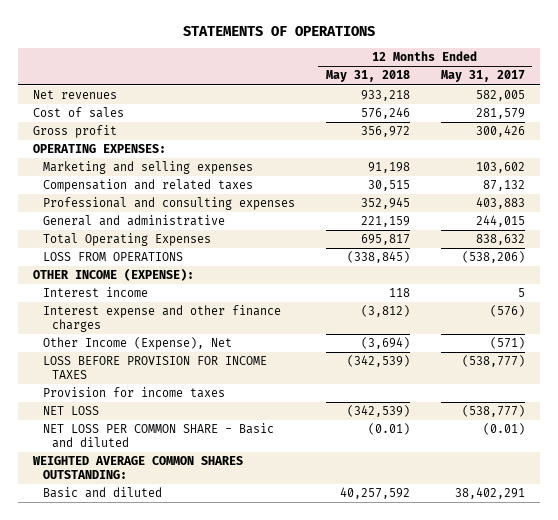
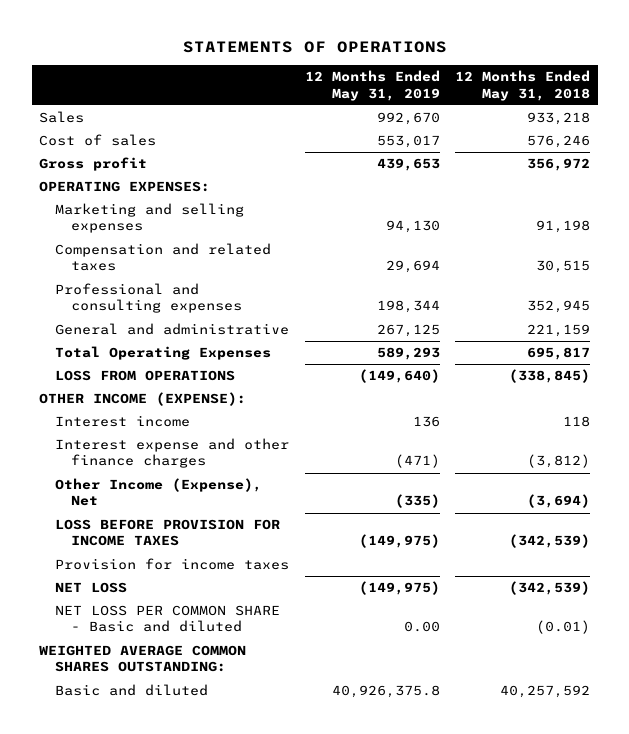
- | 12 Months Ended May 31, 2018 | 12 Months Ended May 31, 2017
+ | 12 Months Ended May 31, 2019 | 12 Months Ended May 31, 2018
- Net revenues | 933,218 | 582,005
+ Sales | 992,670 | 933,218

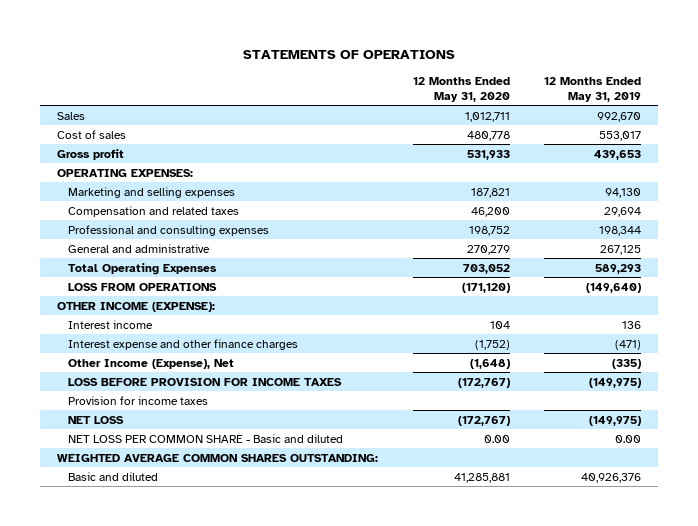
- | 12 Months Ended May 31, 2019 | 12 Months Ended May 31, 2018
+ | 12 Months Ended May 31, 2020 | 12 Months Ended May 31, 2019
- Basic and diluted | 40,926,375.8 | 40,257,592
+ Basic and diluted | 41,285,881 | 40,926,376

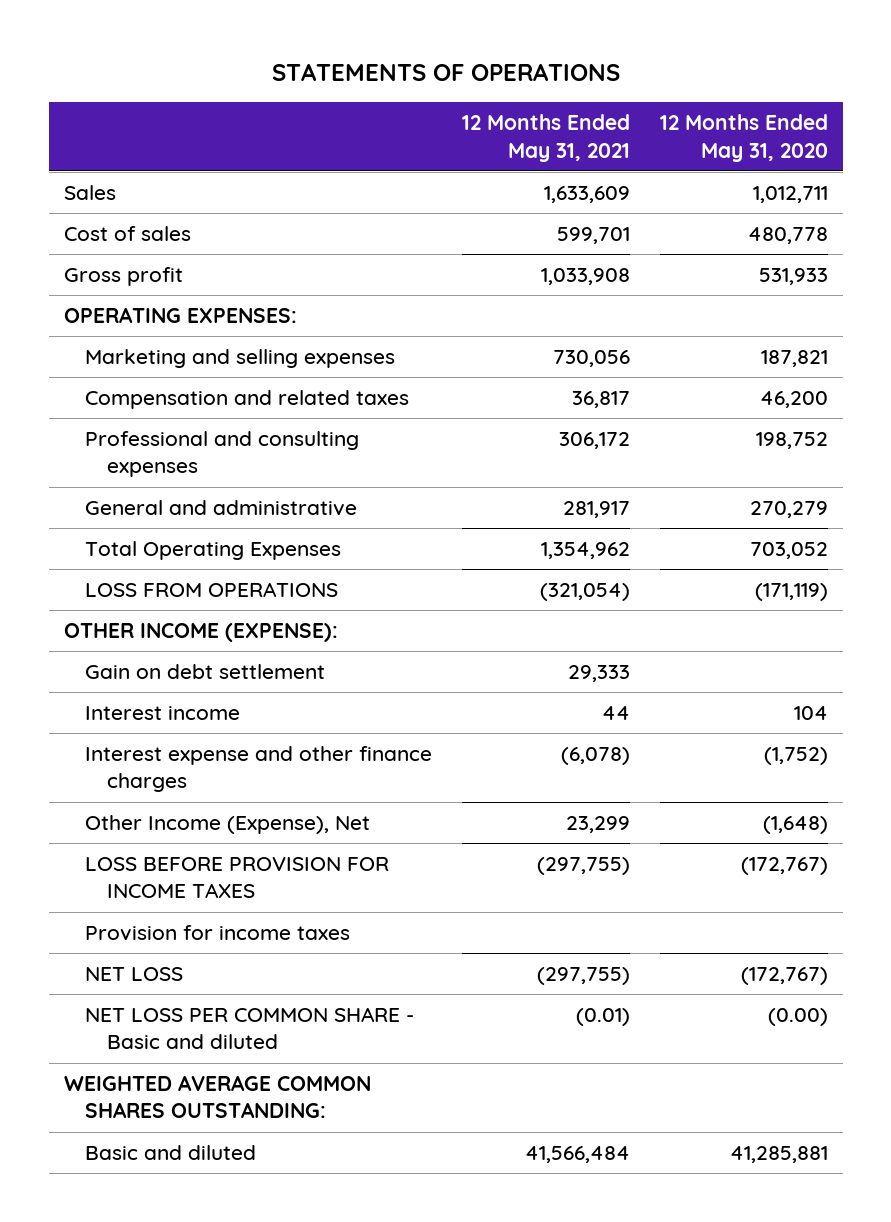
- | 12 Months Ended May 31, 2020 | 12 Months Ended May 31, 2019
+ | 12 Months Ended May 31, 2021 | 12 Months Ended May 31, 2020
- LOSS FROM OPERATIONS | (171,120) | (149,640)
+ LOSS FROM OPERATIONS | (321,054) | (171,119)
+ Gain on debt settlement | 29,333 |
- NET LOSS PER COMMON SHARE - Basic and diluted | 0.00 | 0.00
+ NET LOSS PER COMMON SHARE - Basic and diluted | (0.01) | (0.00)

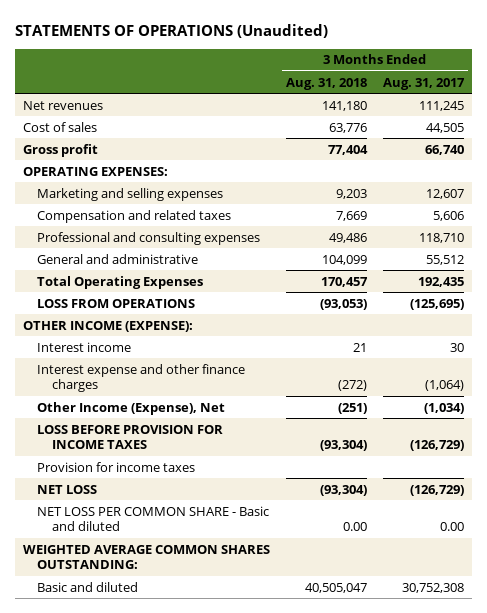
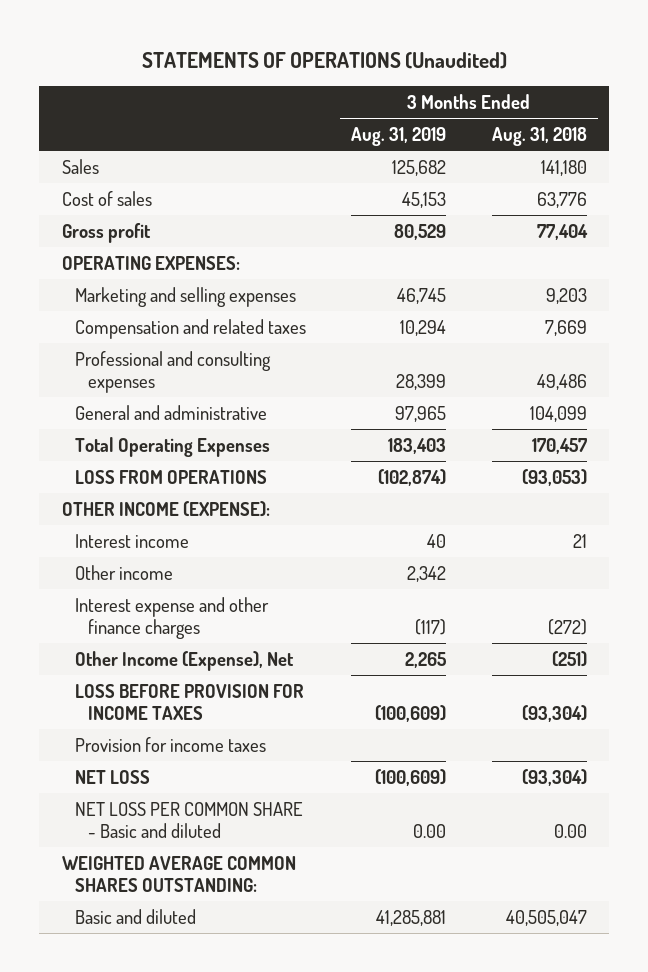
- | 3 Months Ended Aug. 31, 2018 | 3 Months Ended Aug. 31, 2017
+ | 3 Months Ended Aug. 31, 2019 | 3 Months Ended Aug. 31, 2018
- Net revenues | 141,180 | 111,245
+ Sales | 125,682 | 141,180
+ Other income | 2,342 |

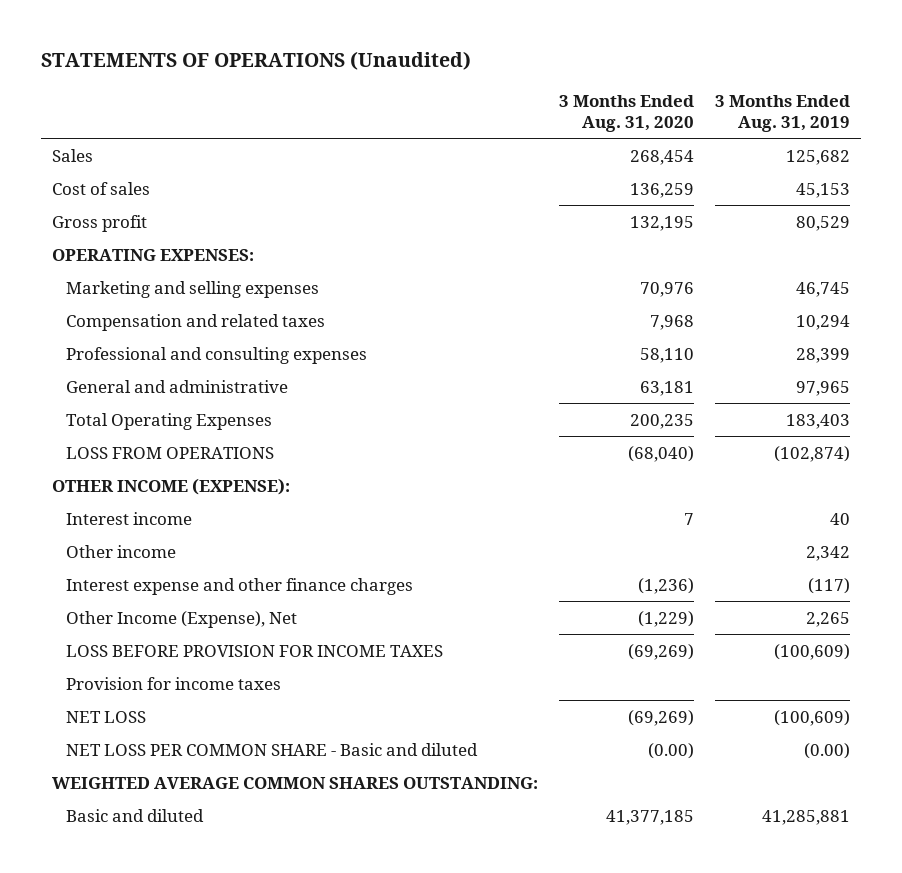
- | 3 Months Ended Aug. 31, 2019 | 3 Months Ended Aug. 31, 2018
+ | 3 Months Ended Aug. 31, 2020 | 3 Months Ended Aug. 31, 2019
- NET LOSS PER COMMON SHARE - Basic and diluted | 0.00 | 0.00
+ NET LOSS PER COMMON SHARE - Basic and diluted | (0.00) | (0.00)

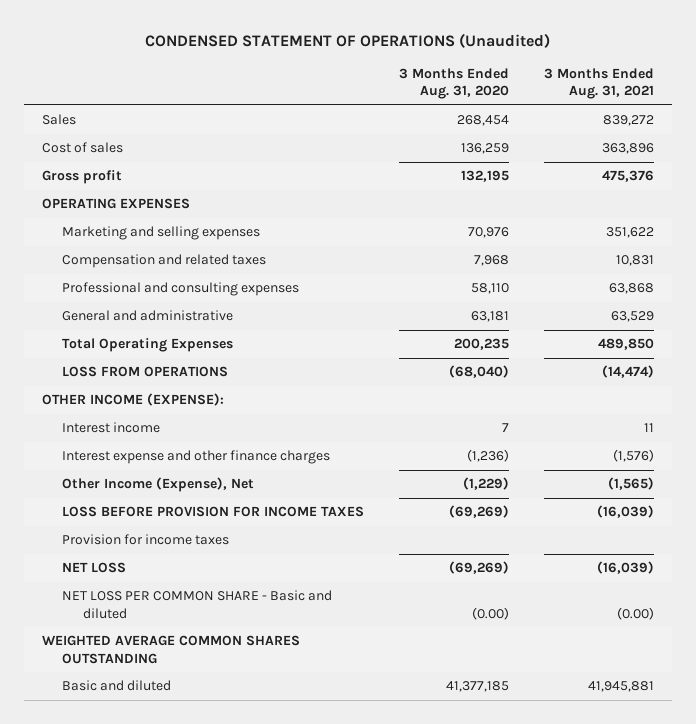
- STATEMENTS OF OPERATIONS (Unaudited)
+ CONDENSED STATEMENT OF OPERATIONS (Unaudited)
- | 3 Months Ended Aug. 31, 2020 | 3 Months Ended Aug. 31, 2019
+ | 3 Months Ended Aug. 31, 2020 | 3 Months Ended Aug. 31, 2021
- OPERATING EXPENSES:
+ OPERATING EXPENSES
- Other income | | 2,342
- WEIGHTED AVERAGE COMMON SHARES OUTSTANDING:
+ WEIGHTED AVERAGE COMMON SHARES OUTSTANDING

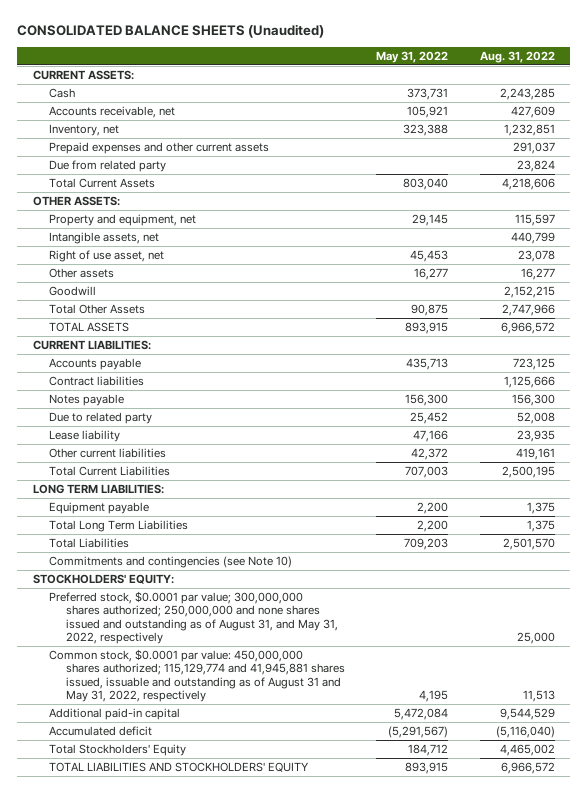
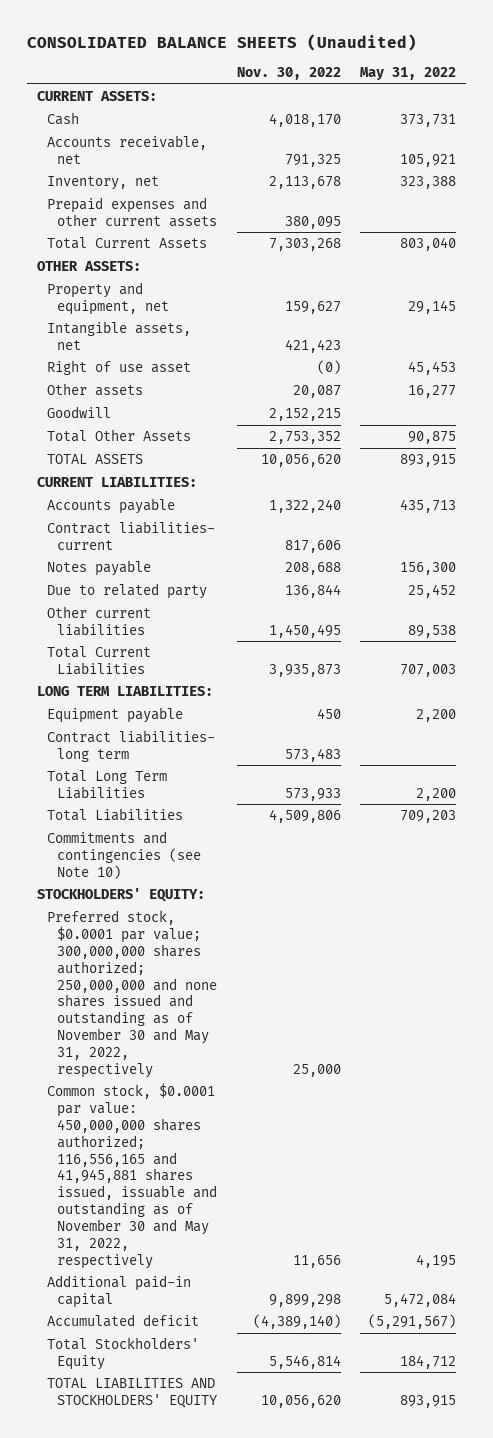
- | May 31, 2022 | Aug. 31, 2022
+ | Nov. 30, 2022 | May 31, 2022
- Due from related party | | 23,824
- Right of use asset, net | 45,453 | 23,078
+ Right of use asset | (0) | 45,453
- Contract liabilities | | 1,125,666
+ Contract liabilities- current | 817,606 |
- Lease liability | 47,166 | 23,935
- Other current liabilities | 42,372 | 419,161
+ Other current liabilities | 1,450,495 | 89,538
+ Contract liabilities- long term | 573,483 |
- Preferred stock, $0.0001 par value; 300,000,000 shares authorized; 250,000,000 and none shares issued and outstanding as of August 31, and May 31, 2022, respectively | | 25,000
- Common stock, $0.0001 par value: 450,000,000 shares authorized; 115,129,774 and 41,945,881 shares issued, issuable and outstanding as of August 31 and May 31, 2022, respectively | 4,195 | 11,513
+ Preferred stock, $0.0001 par value; 300,000,000 shares authorized; 250,000,000 and none shares issued and outstanding as of November 30 and May 31, 2022, respectively | 25,000 |
+ Common stock, $0.0001 par value: 450,000,000 shares authorized; 116,556,165 and 41,945,881 shares issued, issuable and outstanding as of November 30 and May 31, 2022, respectively | 11,656 | 4,195

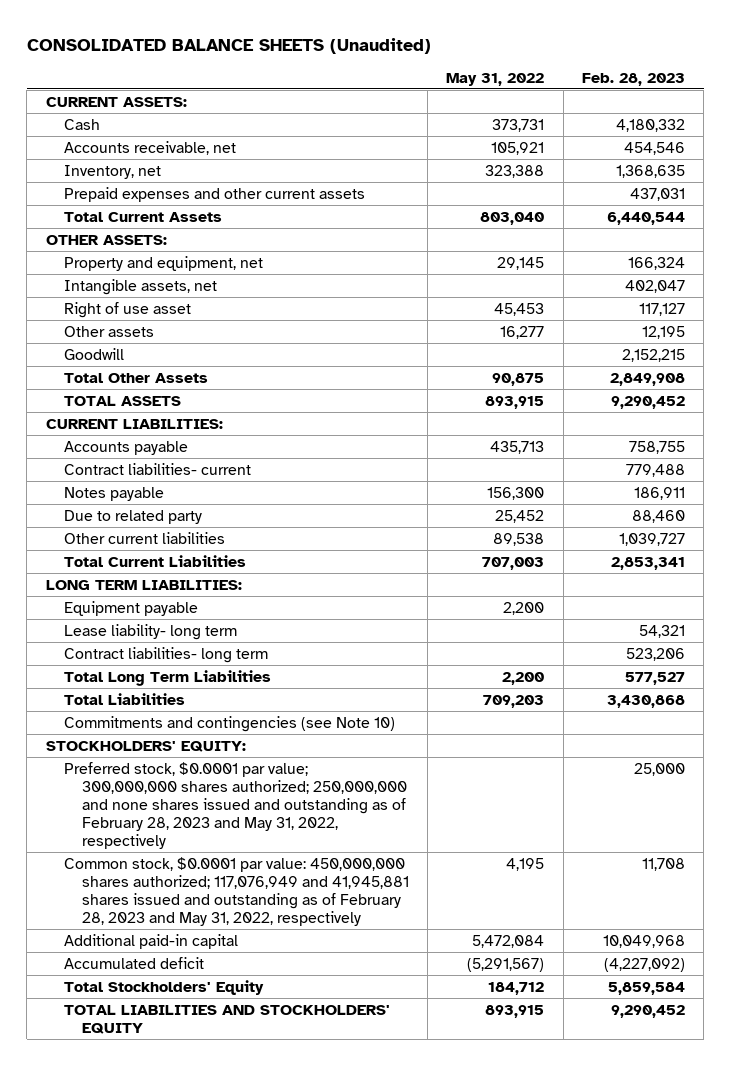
- | Nov. 30, 2022 | May 31, 2022
+ | May 31, 2022 | Feb. 28, 2023
+ Lease liability- long term | | 54,321
- Preferred stock, $0.0001 par value; 300,000,000 shares authorized; 250,000,000 and none shares issued and outstanding as of November 30 and May 31, 2022, respectively | 25,000 |
- Common stock, $0.0001 par value: 450,000,000 shares authorized; 116,556,165 and 41,945,881 shares issued, issuable and outstanding as of November 30 and May 31, 2022, respectively | 11,656 | 4,195
+ Preferred stock, $0.0001 par value; 300,000,000 shares authorized; 250,000,000 and none shares issued and outstanding as of February 28, 2023 and May 31, 2022, respectively | | 25,000
+ Common stock, $0.0001 par value: 450,000,000 shares authorized; 117,076,949 and 41,945,881 shares issued and outstanding as of February 28, 2023 and May 31, 2022, respectively | 4,195 | 11,708

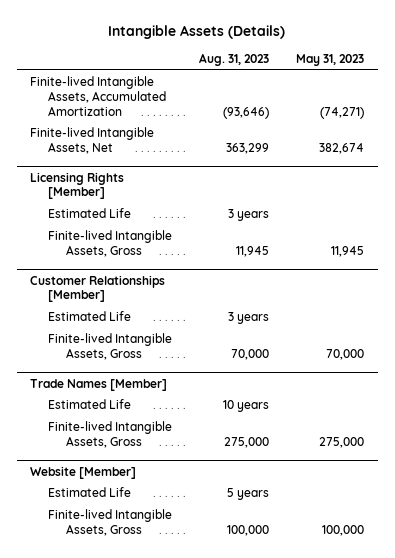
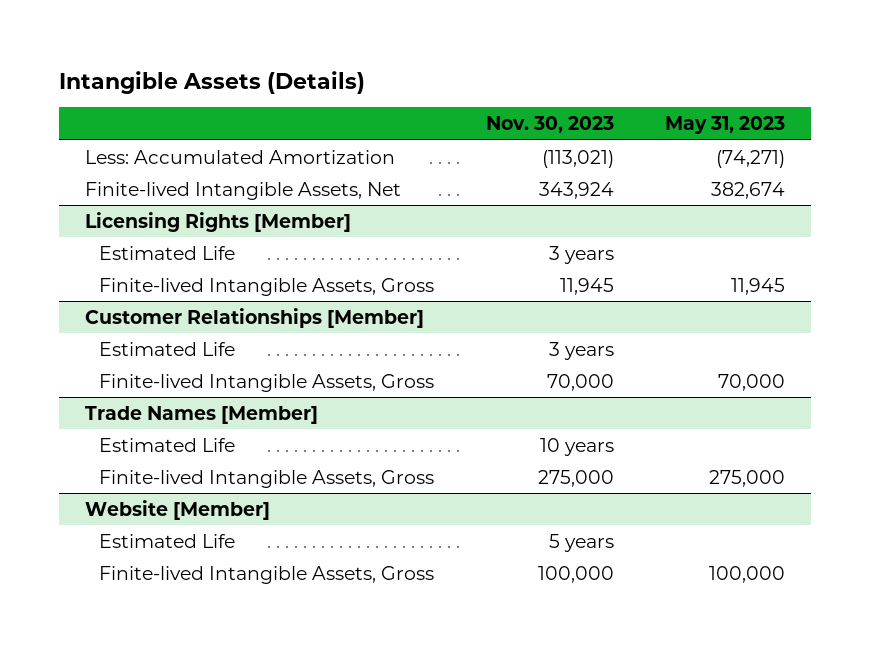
- | Aug. 31, 2023 | May 31, 2023
+ | Nov. 30, 2023 | May 31, 2023
- Finite-lived Intangible Assets, Accumulated Amortization | (93,646) | (74,271)
+ Less: Accumulated Amortization | (113,021) | (74,271)

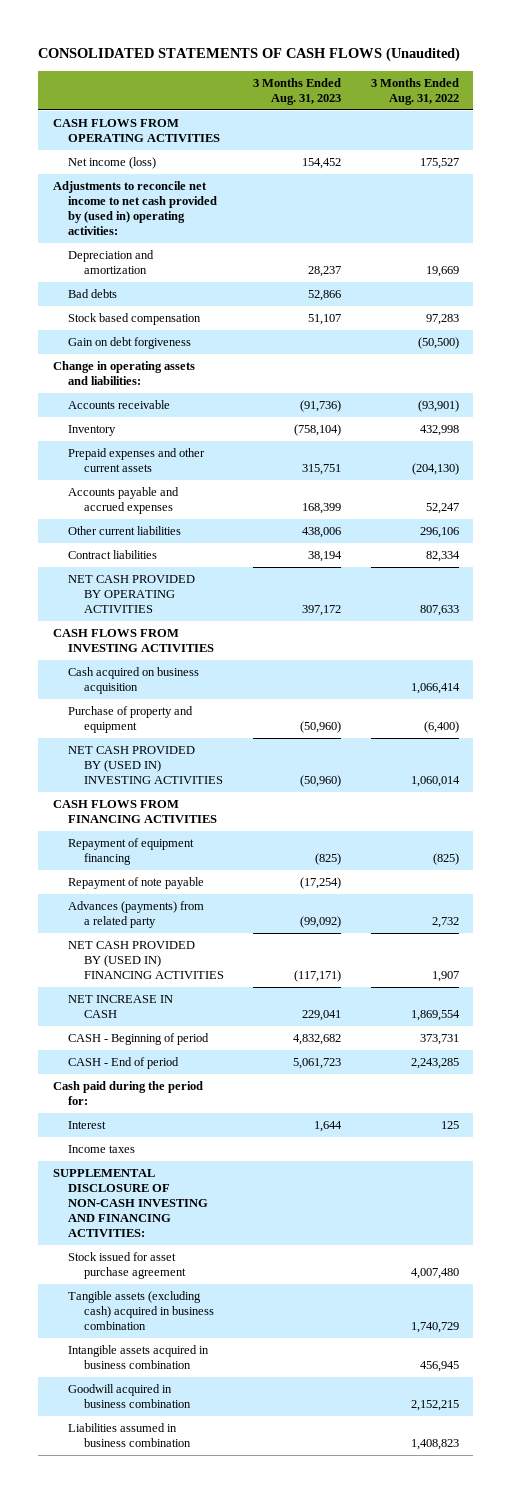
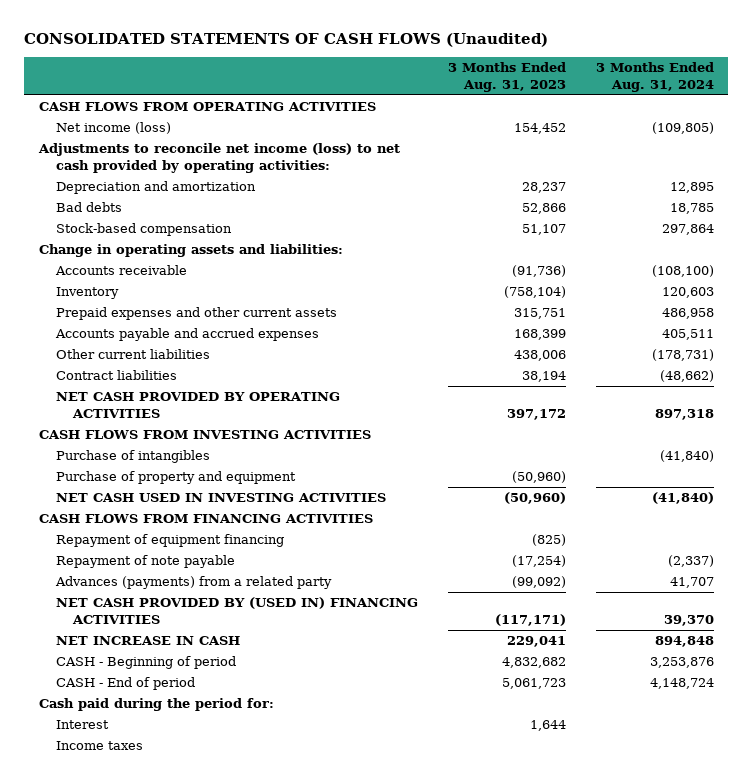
- | 3 Months Ended Aug. 31, 2023 | 3 Months Ended Aug. 31, 2022
+ | 3 Months Ended Aug. 31, 2023 | 3 Months Ended Aug. 31, 2024
- Adjustments to reconcile net income to net cash provided by (used in) operating activities:
+ Adjustments to reconcile net income (loss) to net cash provided by operating activities:
- Stock based compensation | 51,107 | 97,283
- Gain on debt forgiveness | | (50,500)
+ Stock-based compensation | 51,107 | 297,864
- Cash acquired on business acquisition | | 1,066,414
+ Purchase of intangibles | | (41,840)
- NET CASH PROVIDED BY (USED IN) INVESTING ACTIVITIES | (50,960) | 1,060,014
+ NET CASH USED IN INVESTING ACTIVITIES | (50,960) | (41,840)
- SUPPLEMENTAL DISCLOSURE OF NON-CASH INVESTING AND FINANCING ACTIVITIES:
- Stock issued for asset purchase agreement | | 4,007,480
- Tangible assets (excluding cash) acquired in business combination | | 1,740,729
- Intangible assets acquired in business combination | | 456,945
- Goodwill acquired in business combination | | 2,152,215
- Liabilities assumed in business combination | | 1,408,823

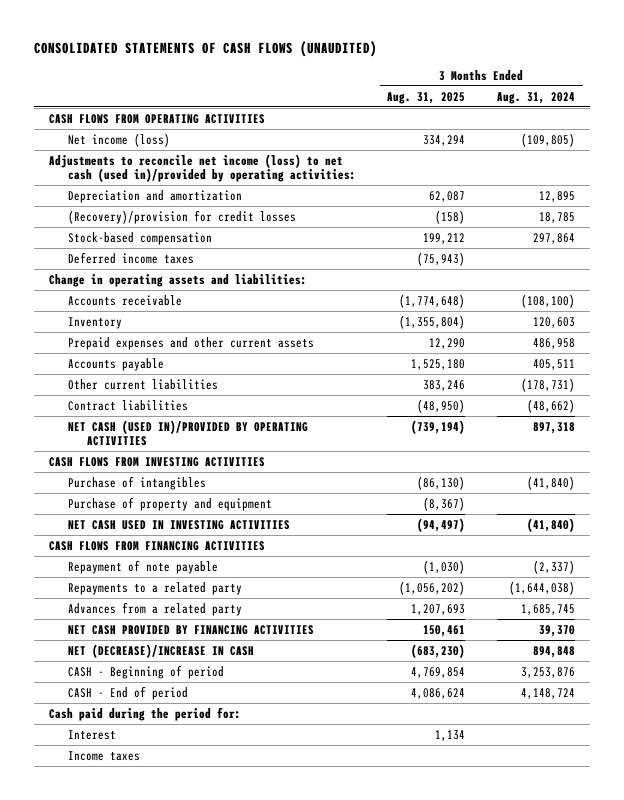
- CONSOLIDATED STATEMENTS OF CASH FLOWS (Unaudited)
+ CONSOLIDATED STATEMENTS OF CASH FLOWS (UNAUDITED)
- | 3 Months Ended Aug. 31, 2023 | 3 Months Ended Aug. 31, 2024
+ | 3 Months Ended Aug. 31, 2025 | 3 Months Ended Aug. 31, 2024
- Adjustments to reconcile net income (loss) to net cash provided by operating activities:
+ Adjustments to reconcile net income (loss) to net cash (used in)/provided by operating activities:
- Bad debts | 52,866 | 18,785
+ (Recovery)/provision for credit losses | (158) | 18,785
+ Deferred income taxes | (75,943) |
- Accounts payable and accrued expenses | 168,399 | 405,511
+ Accounts payable | 1,525,180 | 405,511
- NET CASH PROVIDED BY OPERATING ACTIVITIES | 397,172 | 897,318
+ NET CASH (USED IN)/PROVIDED BY OPERATING ACTIVITIES | (739,194) | 897,318
- Repayment of equipment financing | (825) |
- Advances (payments) from a related party | (99,092) | 41,707
- NET CASH PROVIDED BY (USED IN) FINANCING ACTIVITIES | (117,171) | 39,370
- NET INCREASE IN CASH | 229,041 | 894,848
+ Repayments to a related party | (1,056,202) | (1,644,038)
+ Advances from a related party | 1,207,693 | 1,685,745
+ NET CASH PROVIDED BY FINANCING ACTIVITIES | 150,461 | 39,370
+ NET (DECREASE)/INCREASE IN CASH | (683,230) | 894,848

